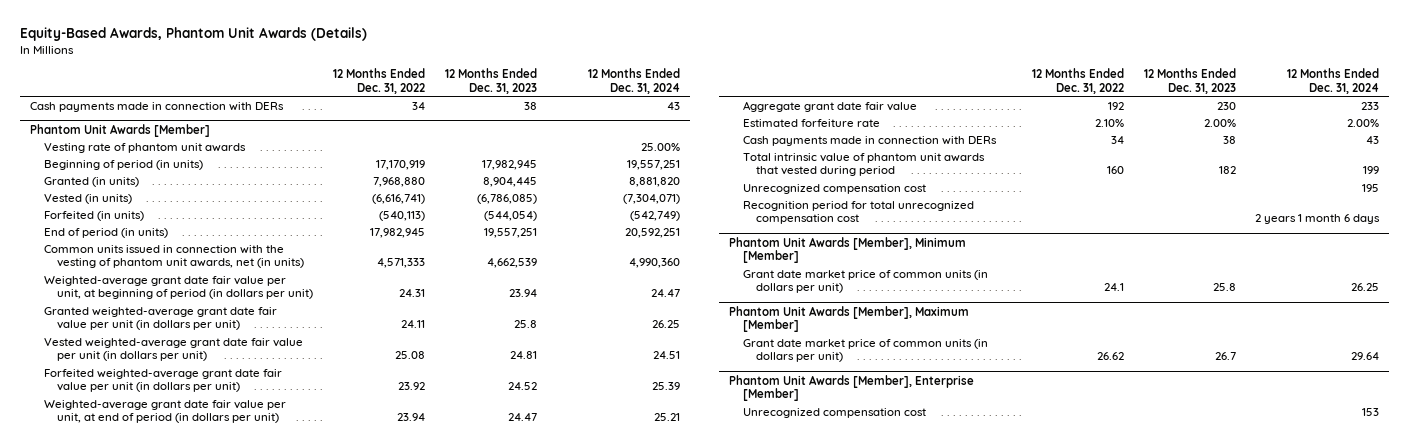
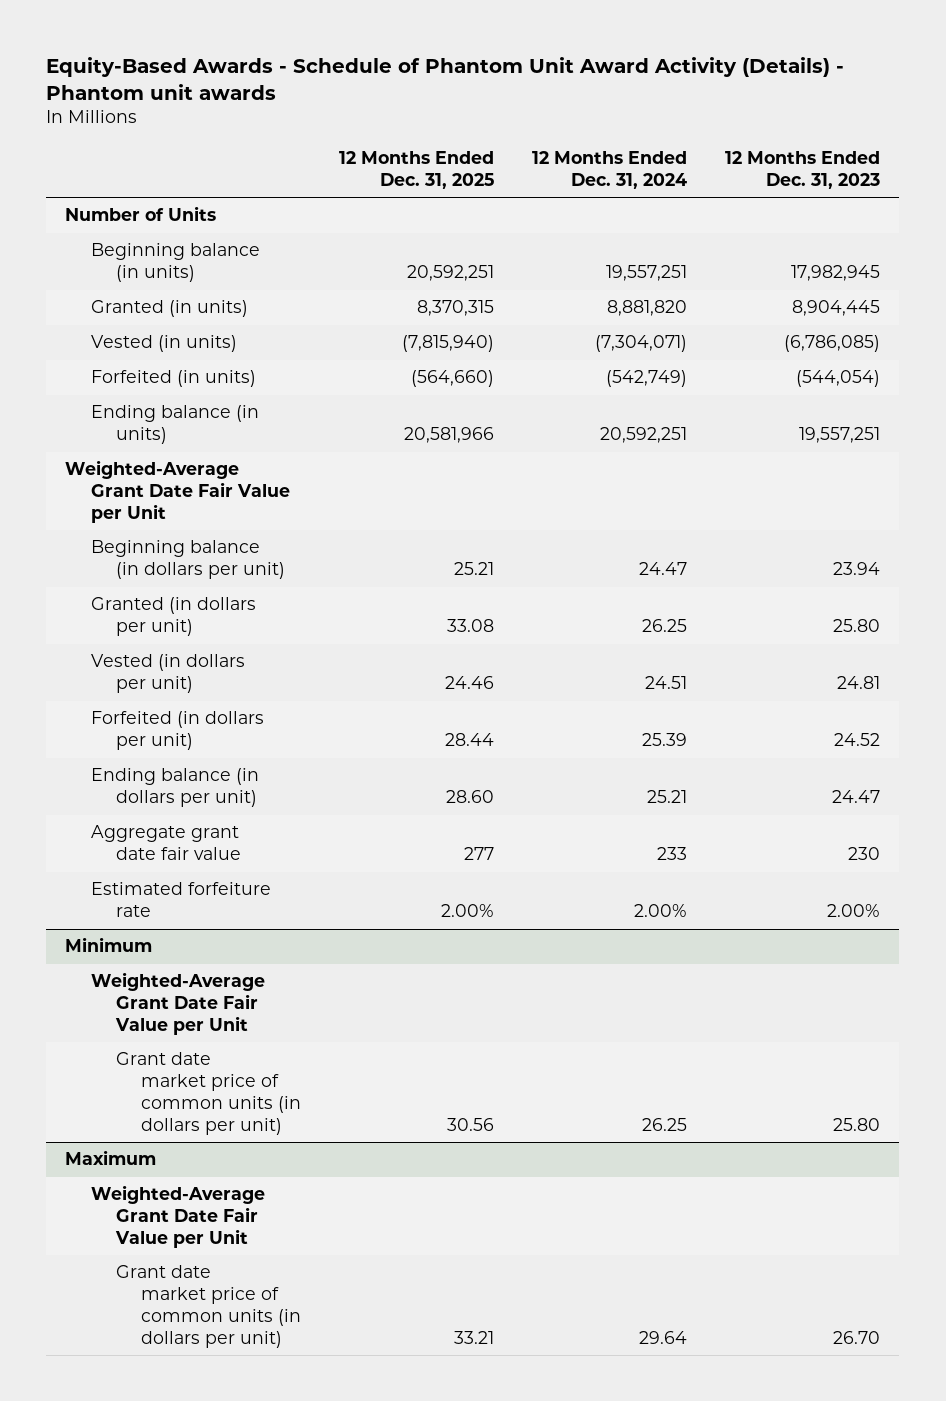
- Equity-Based Awards, Phantom Unit Awards (Details)
+ Equity-Based Awards - Schedule of Phantom Unit Award Activity (Details) - Phantom unit awards
- | 12 Months Ended Dec. 31, 2022 | 12 Months Ended Dec. 31, 2023 | 12 Months Ended Dec. 31, 2024
+ | 12 Months Ended Dec. 31, 2025 | 12 Months Ended Dec. 31, 2024 | 12 Months Ended Dec. 31, 2023
- Cash payments made in connection with DERs | 34 | 38 | 43
- Phantom Unit Awards [Member]
- Vesting rate of phantom unit awards | | | 25.00%
- Beginning of period (in units) | 17,170,919 | 17,982,945 | 19,557,251
+ Number of Units
+ Beginning balance (in units) | 20,592,251 | 19,557,251 | 17,982,945
- End of period (in units) | 17,982,945 | 19,557,251 | 20,592,251
- Common units issued in connection with the vesting of phantom unit awards, net (in units) | 4,571,333 | 4,662,539 | 4,990,360
- Weighted-average grant date fair value per unit, at beginning of period (in dollars per unit) | 24.31 | 23.94 | 24.47
- Granted weighted-average grant date fair value per unit (in dollars per unit) | 24.11 | 25.8 | 26.25
- Vested weighted-average grant date fair value per unit (in dollars per unit) | 25.08 | 24.81 | 24.51
- Forfeited weighted-average grant date fair value per unit (in dollars per unit) | 23.92 | 24.52 | 25.39
- Weighted-average grant date fair value per unit, at end of period (in dollars per unit) | 23.94 | 24.47 | 25.21
+ Ending balance (in units) | 20,581,966 | 20,592,251 | 19,557,251
+ Weighted-Average Grant Date Fair Value per Unit
+ Beginning balance (in dollars per unit) | 25.21 | 24.47 | 23.94
+ Granted (in dollars per unit) | 33.08 | 26.25 | 25.80
+ Vested (in dollars per unit) | 24.46 | 24.51 | 24.81
+ Forfeited (in dollars per unit) | 28.44 | 25.39 | 24.52
+ Ending balance (in dollars per unit) | 28.60 | 25.21 | 24.47
- Cash payments made in connection with DERs | 34 | 38 | 43
- Total intrinsic value of phantom unit awards that vested during period | 160 | 182 | 199
- Unrecognized compensation cost | | | 195
- Recognition period for total unrecognized compensation cost | | | 2 years 1 month 6 days
- Phantom Unit Awards [Member], Minimum [Member]
- Grant date market price of common units (in dollars per unit) | 24.1 | 25.8 | 26.25
- Phantom Unit Awards [Member], Maximum [Member]
- Grant date market price of common units (in dollars per unit) | 26.62 | 26.7 | 29.64
- Phantom Unit Awards [Member], Enterprise [Member]
- Unrecognized compensation cost | | | 153
+ Minimum
+ Weighted-Average Grant Date Fair Value per Unit
+ Grant date market price of common units (in dollars per unit) | 30.56 | 26.25 | 25.80
+ Maximum
+ Weighted-Average Grant Date Fair Value per Unit
+ Grant date market price of common units (in dollars per unit) | 33.21 | 29.64 | 26.70

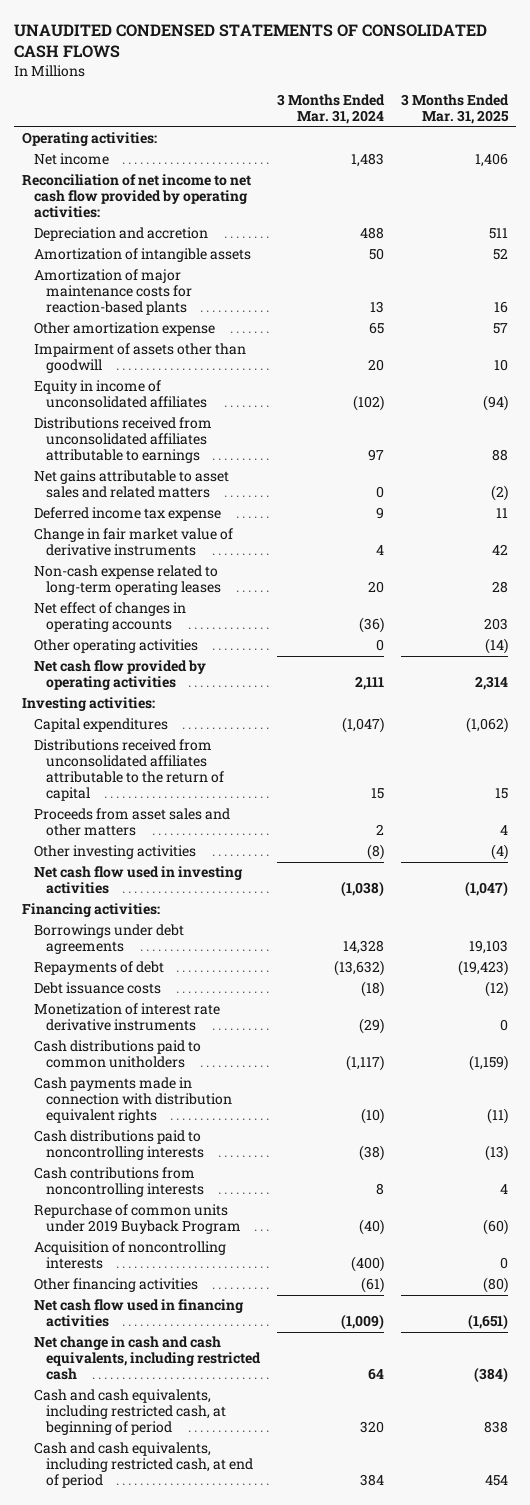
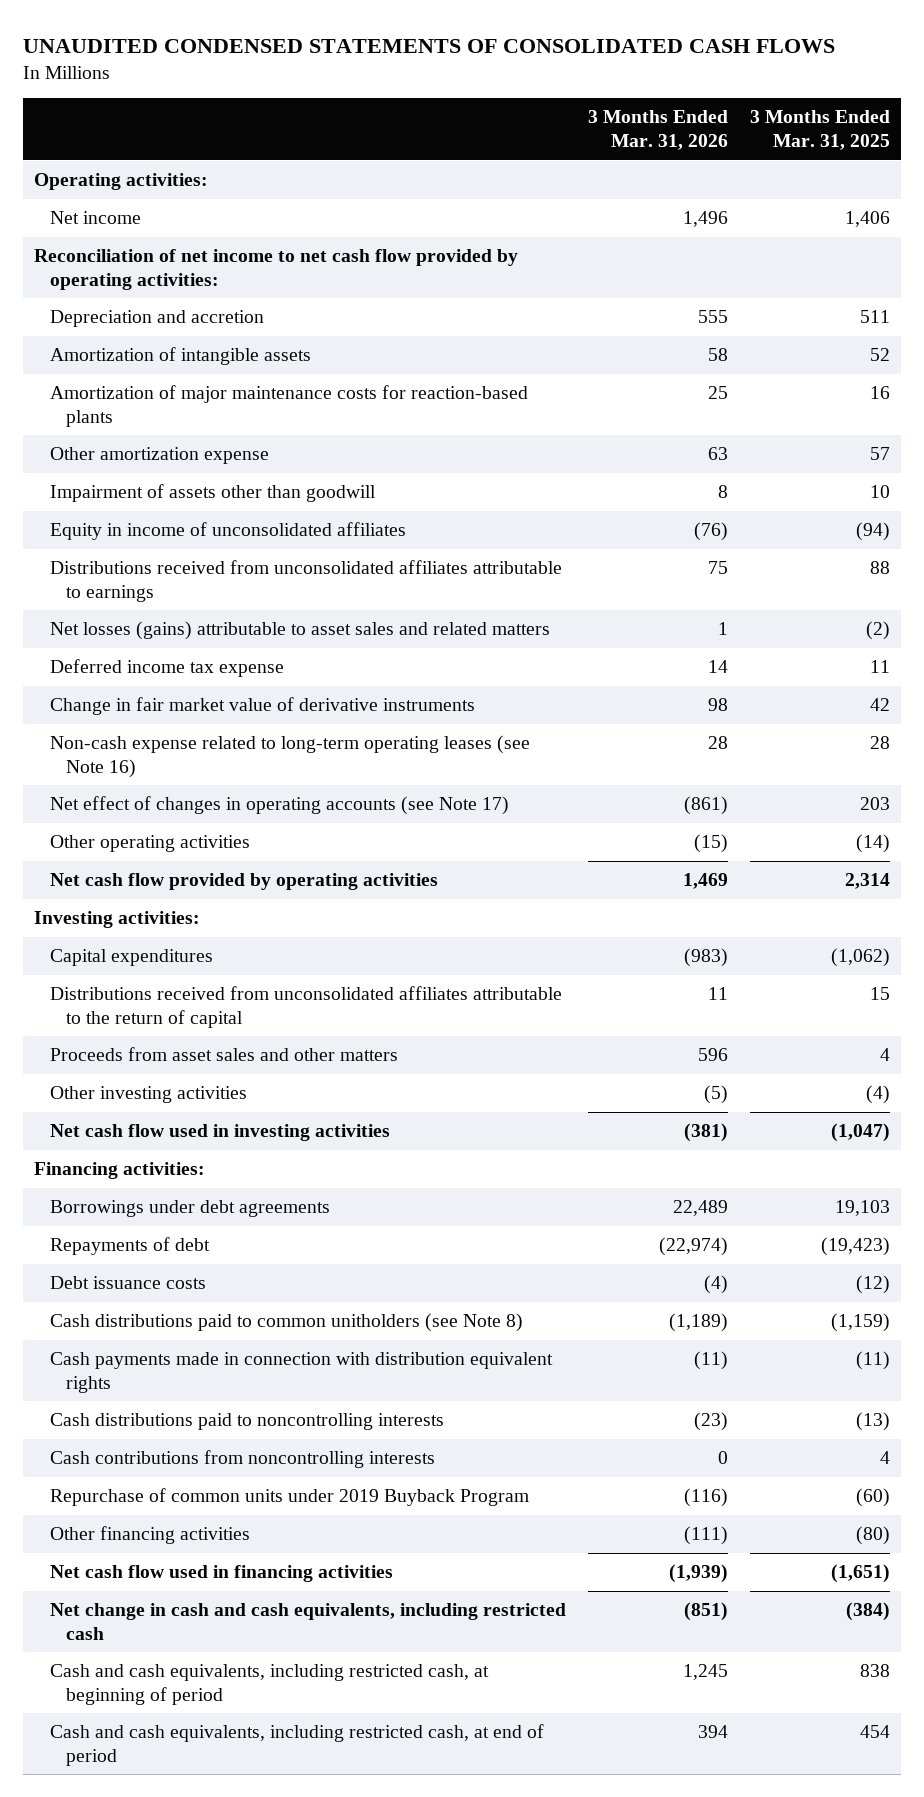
- | 3 Months Ended Mar. 31, 2024 | 3 Months Ended Mar. 31, 2025
+ | 3 Months Ended Mar. 31, 2026 | 3 Months Ended Mar. 31, 2025
- Net gains attributable to asset sales and related matters | 0 | (2)
+ Net losses (gains) attributable to asset sales and related matters | 1 | (2)
- Non-cash expense related to long-term operating leases | 20 | 28
- Net effect of changes in operating accounts | (36) | 203
+ Non-cash expense related to long-term operating leases (see Note 16) | 28 | 28
+ Net effect of changes in operating accounts (see Note 17) | (861) | 203
- Monetization of interest rate derivative instruments | (29) | 0
- Cash distributions paid to common unitholders | (1,117) | (1,159)
+ Cash distributions paid to common unitholders (see Note 8) | (1,189) | (1,159)
- Acquisition of noncontrolling interests | (400) | 0

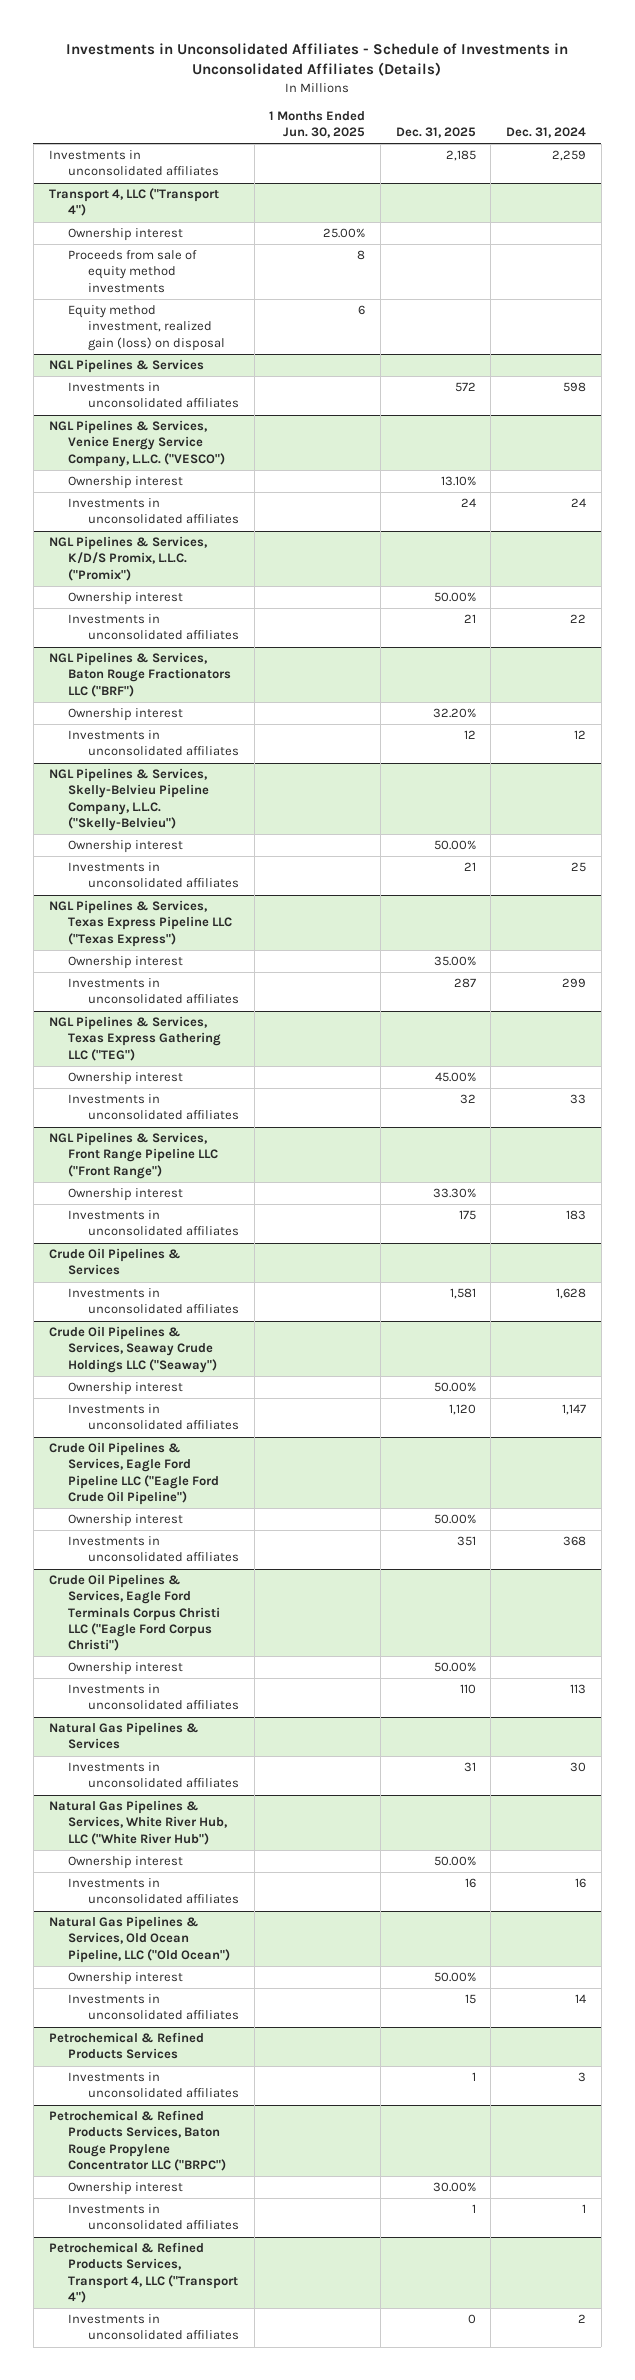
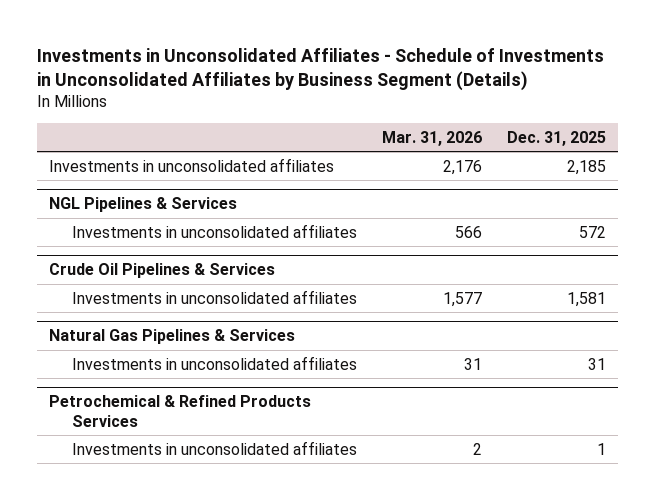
- Investments in Unconsolidated Affiliates - Schedule of Investments in Unconsolidated Affiliates (Details)
+ Investments in Unconsolidated Affiliates - Schedule of Investments in Unconsolidated Affiliates by Business Segment (Details)
- | 1 Months Ended Jun. 30, 2025 | Dec. 31, 2025 | Dec. 31, 2024
+ | Mar. 31, 2026 | Dec. 31, 2025
- Transport 4, LLC ("Transport 4")
- Ownership interest | 25.00% | |
- Proceeds from sale of equity method investments | 8 | |
- Equity method investment, realized gain (loss) on disposal | 6 | |
- NGL Pipelines & Services, Venice Energy Service Company, L.L.C. ("VESCO")
- Ownership interest | | 13.10% |
- Investments in unconsolidated affiliates | | 24 | 24
- NGL Pipelines & Services, K/D/S Promix, L.L.C. ("Promix")
- Ownership interest | | 50.00% |
- Investments in unconsolidated affiliates | | 21 | 22
- NGL Pipelines & Services, Baton Rouge Fractionators LLC ("BRF")
- Ownership interest | | 32.20% |
- Investments in unconsolidated affiliates | | 12 | 12
- NGL Pipelines & Services, Skelly-Belvieu Pipeline Company, L.L.C. ("Skelly-Belvieu")
- Ownership interest | | 50.00% |
- Investments in unconsolidated affiliates | | 21 | 25
- NGL Pipelines & Services, Texas Express Pipeline LLC ("Texas Express")
- Ownership interest | | 35.00% |
- Investments in unconsolidated affiliates | | 287 | 299
- NGL Pipelines & Services, Texas Express Gathering LLC ("TEG")
- Ownership interest | | 45.00% |
- Investments in unconsolidated affiliates | | 32 | 33
- NGL Pipelines & Services, Front Range Pipeline LLC ("Front Range")
- Ownership interest | | 33.30% |
- Investments in unconsolidated affiliates | | 175 | 183
- Crude Oil Pipelines & Services, Seaway Crude Holdings LLC ("Seaway")
- Ownership interest | | 50.00% |
- Investments in unconsolidated affiliates | | 1,120 | 1,147
- Crude Oil Pipelines & Services, Eagle Ford Pipeline LLC ("Eagle Ford Crude Oil Pipeline")
- Ownership interest | | 50.00% |
- Investments in unconsolidated affiliates | | 351 | 368
- Crude Oil Pipelines & Services, Eagle Ford Terminals Corpus Christi LLC ("Eagle Ford Corpus Christi")
- Ownership interest | | 50.00% |
- Investments in unconsolidated affiliates | | 110 | 113
- Natural Gas Pipelines & Services, White River Hub, LLC ("White River Hub")
- Ownership interest | | 50.00% |
- Investments in unconsolidated affiliates | | 16 | 16
- Natural Gas Pipelines & Services, Old Ocean Pipeline, LLC ("Old Ocean")
- Ownership interest | | 50.00% |
- Investments in unconsolidated affiliates | | 15 | 14
- Petrochemical & Refined Products Services, Baton Rouge Propylene Concentrator LLC ("BRPC")
- Ownership interest | | 30.00% |
- Investments in unconsolidated affiliates | | 1 | 1
- Petrochemical & Refined Products Services, Transport 4, LLC ("Transport 4")
- Investments in unconsolidated affiliates | | 0 | 2

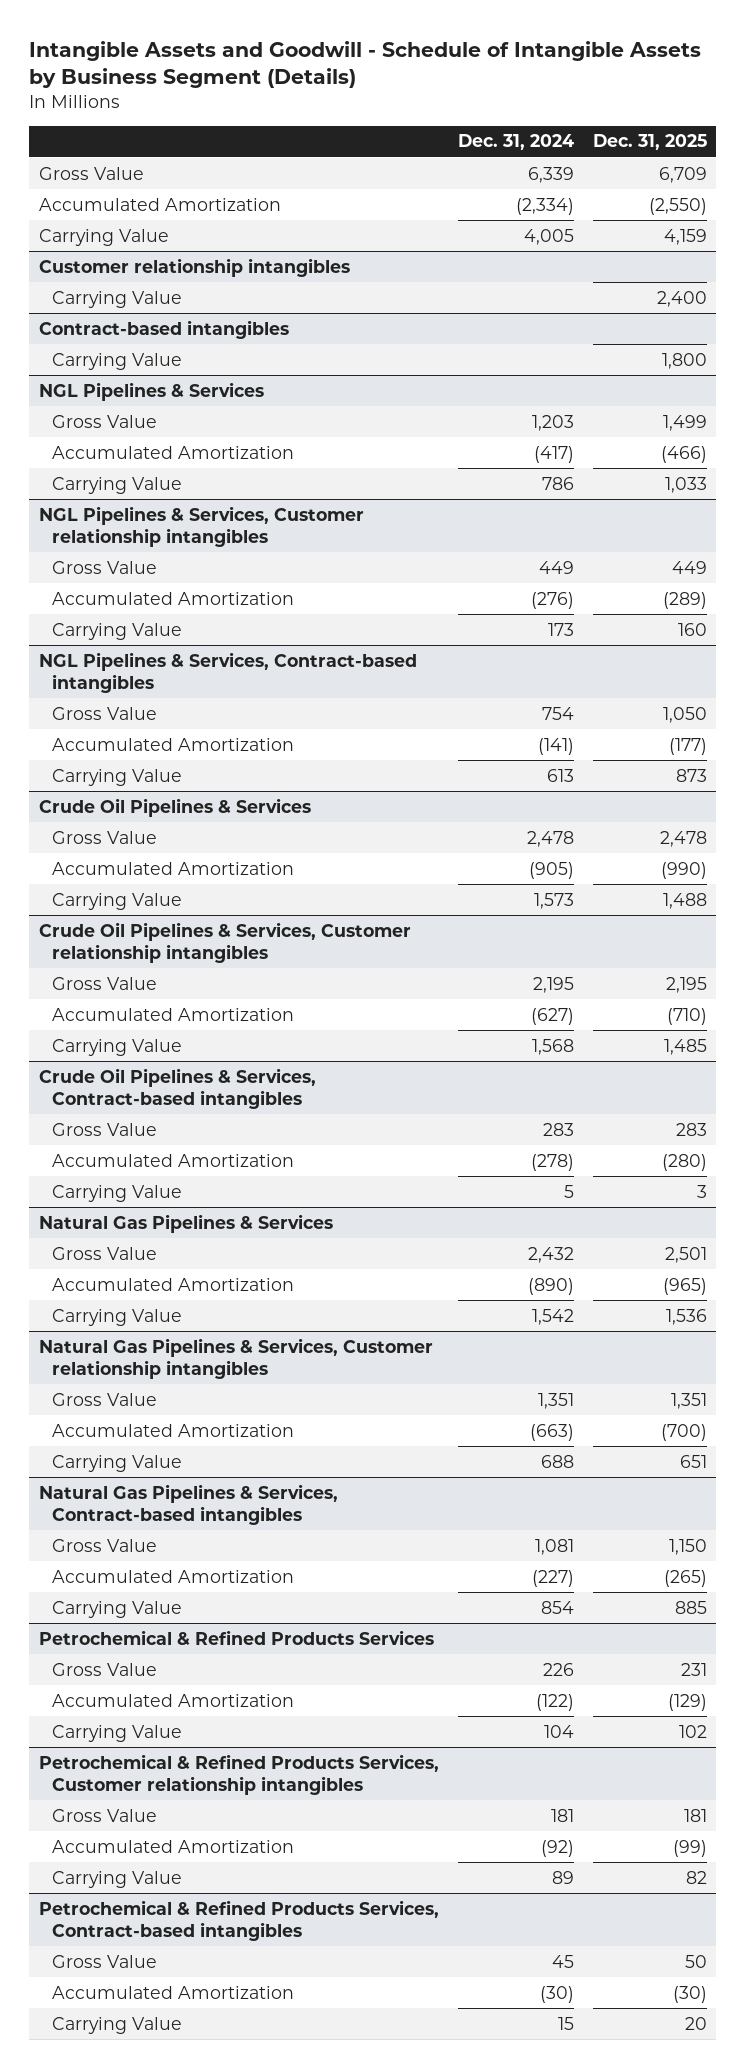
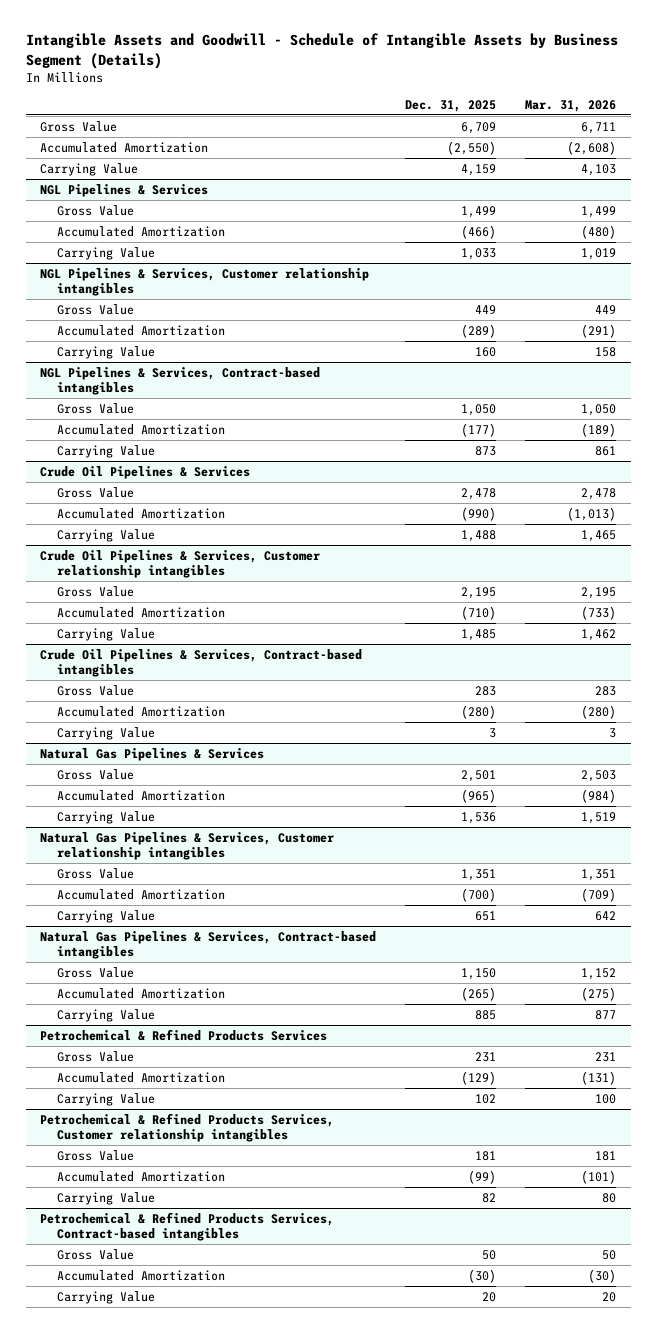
- | Dec. 31, 2024 | Dec. 31, 2025
+ | Dec. 31, 2025 | Mar. 31, 2026
- Customer relationship intangibles
- Carrying Value | | 2,400
- Contract-based intangibles
- Carrying Value | | 1,800

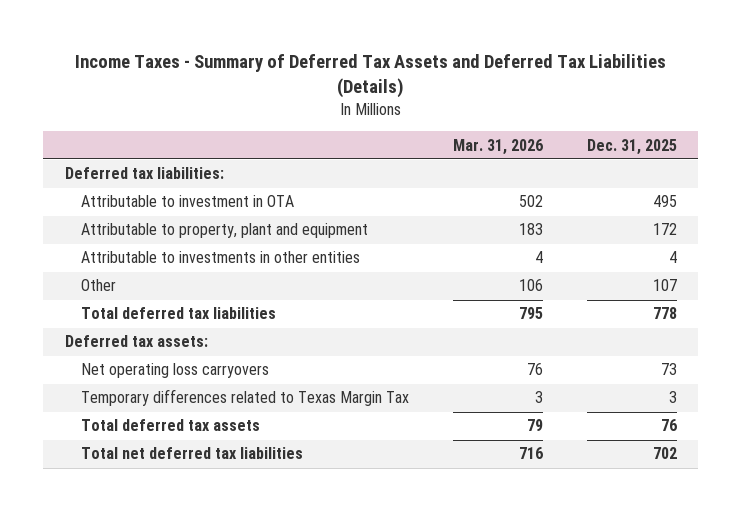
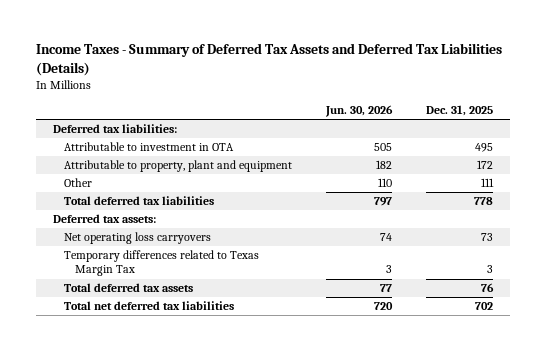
- | Mar. 31, 2026 | Dec. 31, 2025
+ | Jun. 30, 2026 | Dec. 31, 2025
- Attributable to investments in other entities | 4 | 4
- Other | 106 | 107
+ Other | 110 | 111

